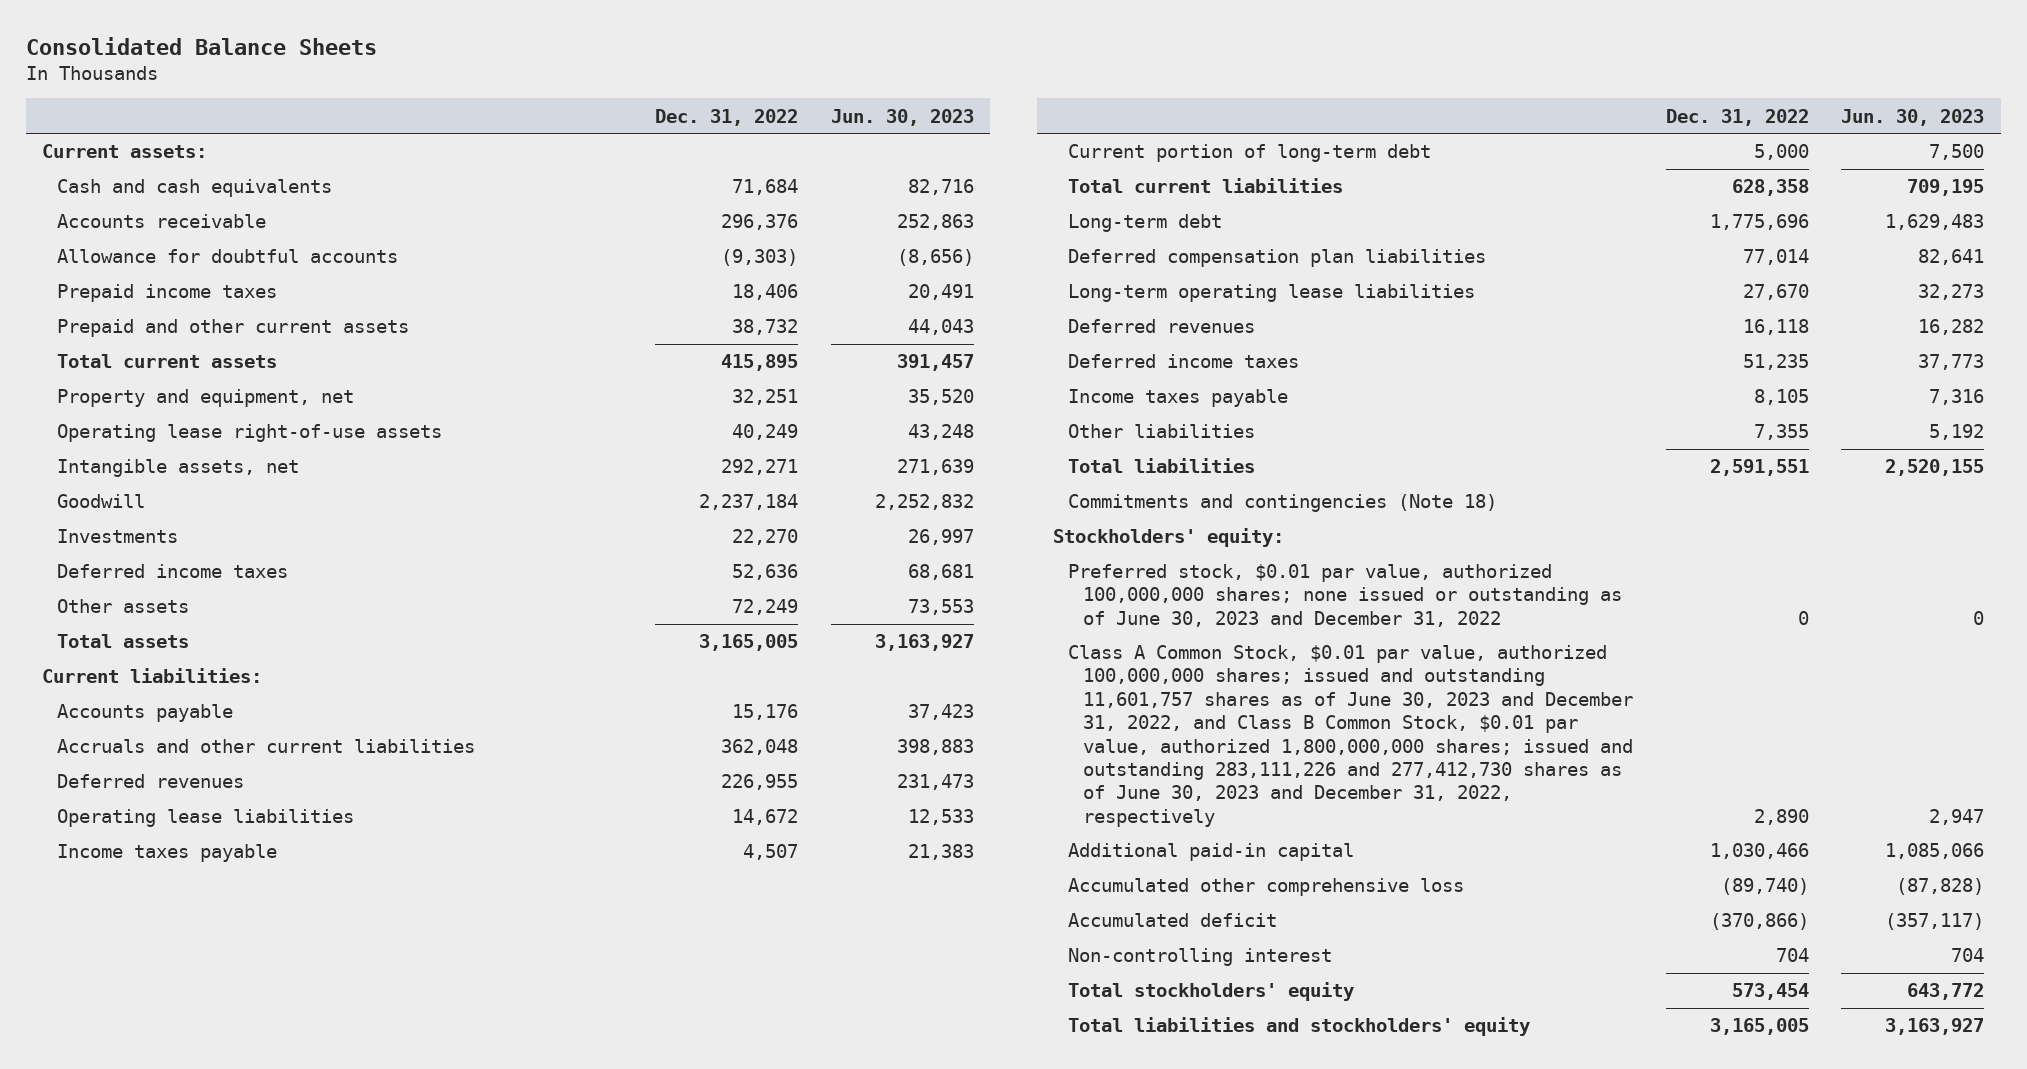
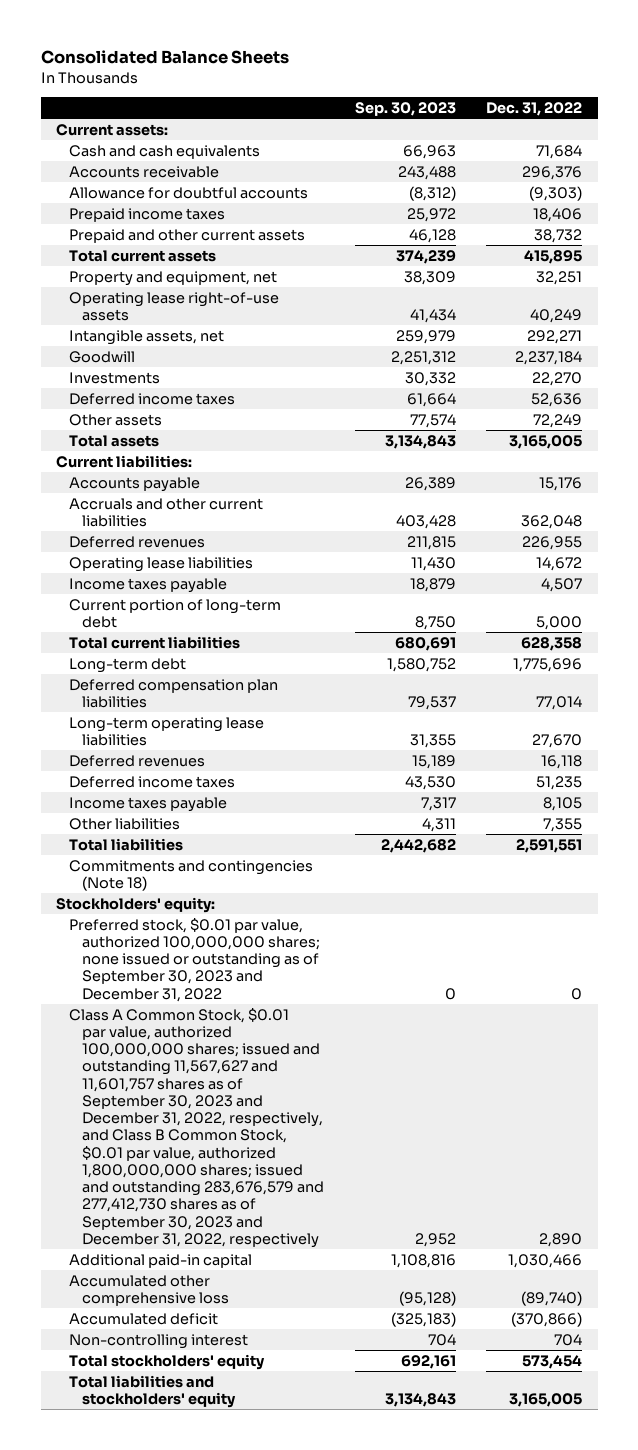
- | Dec. 31, 2022 | Jun. 30, 2023
+ | Sep. 30, 2023 | Dec. 31, 2022
- Preferred stock, $0.01 par value, authorized 100,000,000 shares; none issued or outstanding as of June 30, 2023 and December 31, 2022 | 0 | 0
- Class A Common Stock, $0.01 par value, authorized 100,000,000 shares; issued and outstanding 11,601,757 shares as of June 30, 2023 and December 31, 2022, and Class B Common Stock, $0.01 par value, authorized 1,800,000,000 shares; issued and outstanding 283,111,226 and 277,412,730 shares as of June 30, 2023 and December 31, 2022, respectively | 2,890 | 2,947
+ Preferred stock, $0.01 par value, authorized 100,000,000 shares; none issued or outstanding as of September 30, 2023 and December 31, 2022 | 0 | 0
+ Class A Common Stock, $0.01 par value, authorized 100,000,000 shares; issued and outstanding 11,567,627 and 11,601,757 shares as of September 30, 2023 and December 31, 2022, respectively, and Class B Common Stock, $0.01 par value, authorized 1,800,000,000 shares; issued and outstanding 283,676,579 and 277,412,730 shares as of September 30, 2023 and December 31, 2022, respectively | 2,952 | 2,890

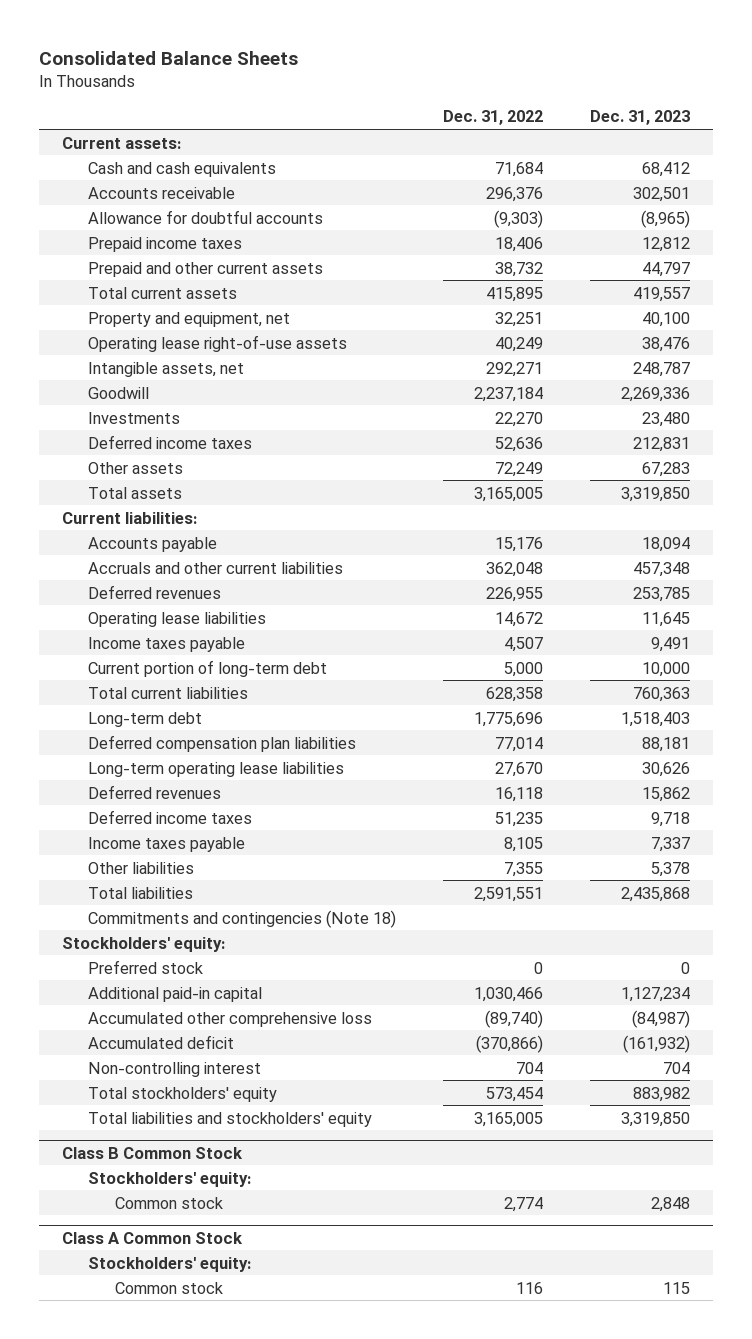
- | Sep. 30, 2023 | Dec. 31, 2022
+ | Dec. 31, 2022 | Dec. 31, 2023
- Preferred stock, $0.01 par value, authorized 100,000,000 shares; none issued or outstanding as of September 30, 2023 and December 31, 2022 | 0 | 0
- Class A Common Stock, $0.01 par value, authorized 100,000,000 shares; issued and outstanding 11,567,627 and 11,601,757 shares as of September 30, 2023 and December 31, 2022, respectively, and Class B Common Stock, $0.01 par value, authorized 1,800,000,000 shares; issued and outstanding 283,676,579 and 277,412,730 shares as of September 30, 2023 and December 31, 2022, respectively | 2,952 | 2,890
+ Preferred stock | 0 | 0
+ Class B Common Stock
+ Stockholders' equity:
+ Common stock | 2,774 | 2,848
+ Class A Common Stock
+ Stockholders' equity:
+ Common stock | 116 | 115

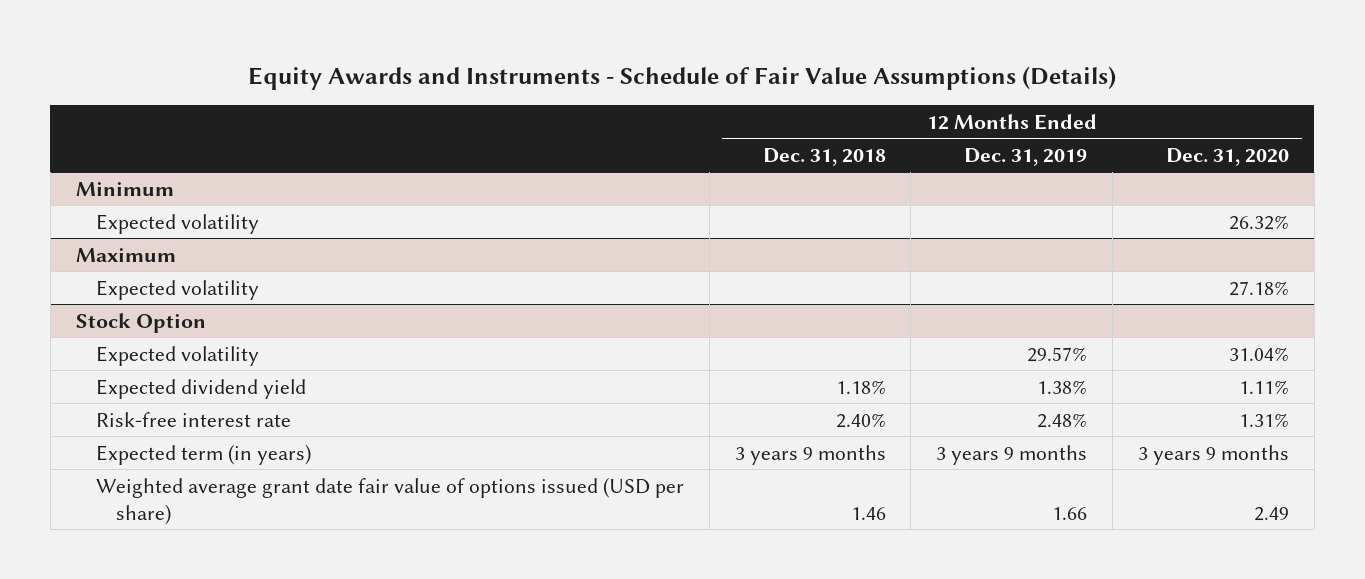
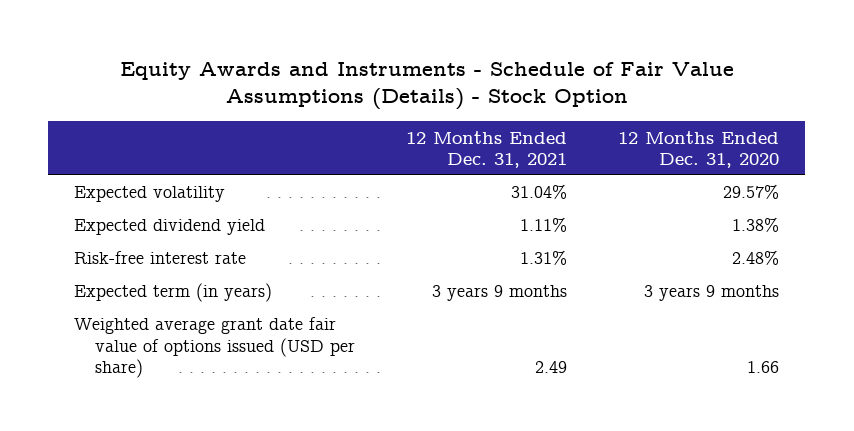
- Equity Awards and Instruments - Schedule of Fair Value Assumptions (Details)
+ Equity Awards and Instruments - Schedule of Fair Value Assumptions (Details) - Stock Option
- | 12 Months Ended Dec. 31, 2018 | 12 Months Ended Dec. 31, 2019 | 12 Months Ended Dec. 31, 2020
+ | 12 Months Ended Dec. 31, 2021 | 12 Months Ended Dec. 31, 2020
- Minimum
- Expected volatility | | | 26.32%
- Maximum
- Expected volatility | | | 27.18%
- Stock Option
- Expected volatility | | 29.57% | 31.04%
- Expected dividend yield | 1.18% | 1.38% | 1.11%
- Risk-free interest rate | 2.40% | 2.48% | 1.31%
+ Expected volatility | 31.04% | 29.57%
+ Expected dividend yield | 1.11% | 1.38%
+ Risk-free interest rate | 1.31% | 2.48%
- Weighted average grant date fair value of options issued (USD per share) | 1.46 | 1.66 | 2.49
+ Weighted average grant date fair value of options issued (USD per share) | 2.49 | 1.66

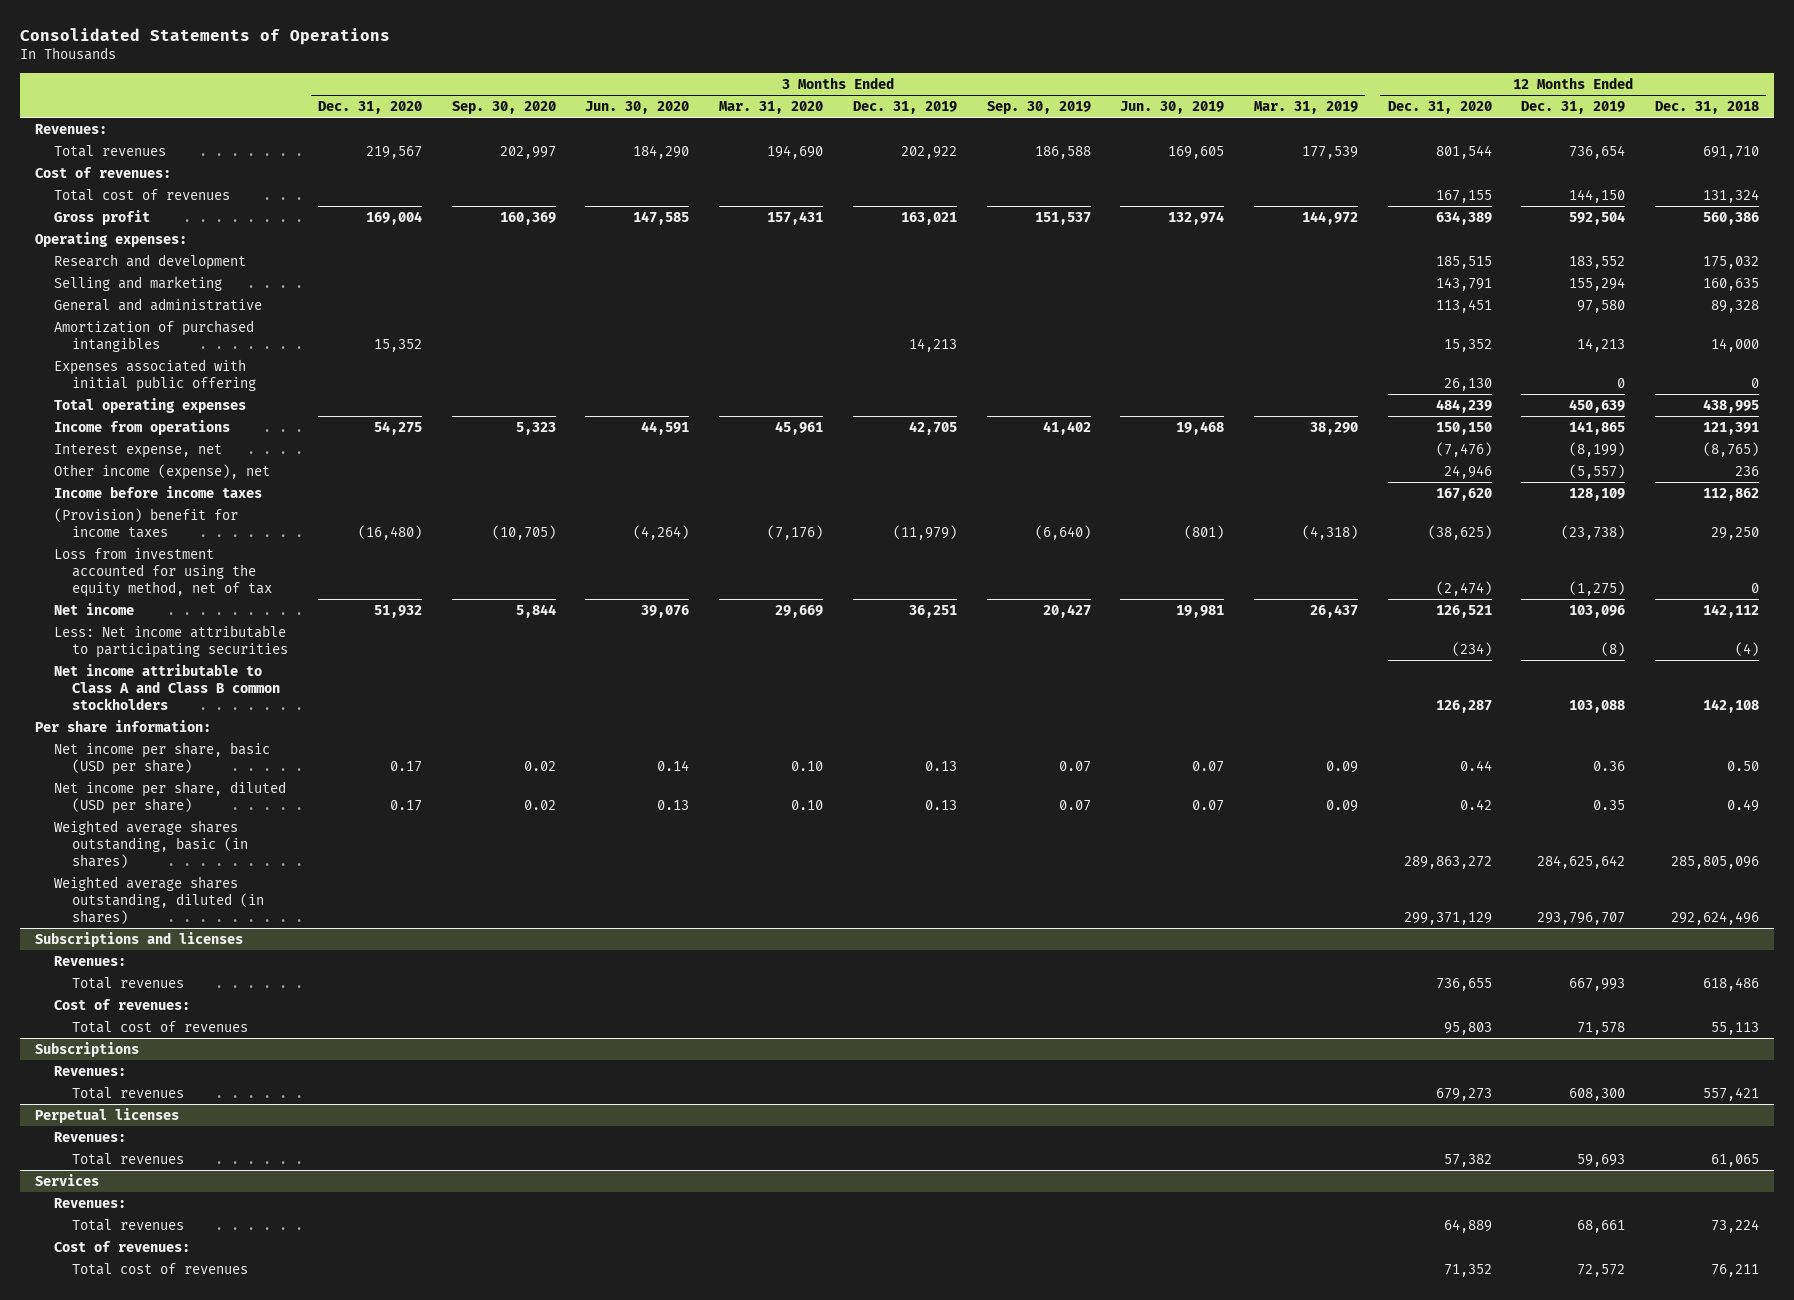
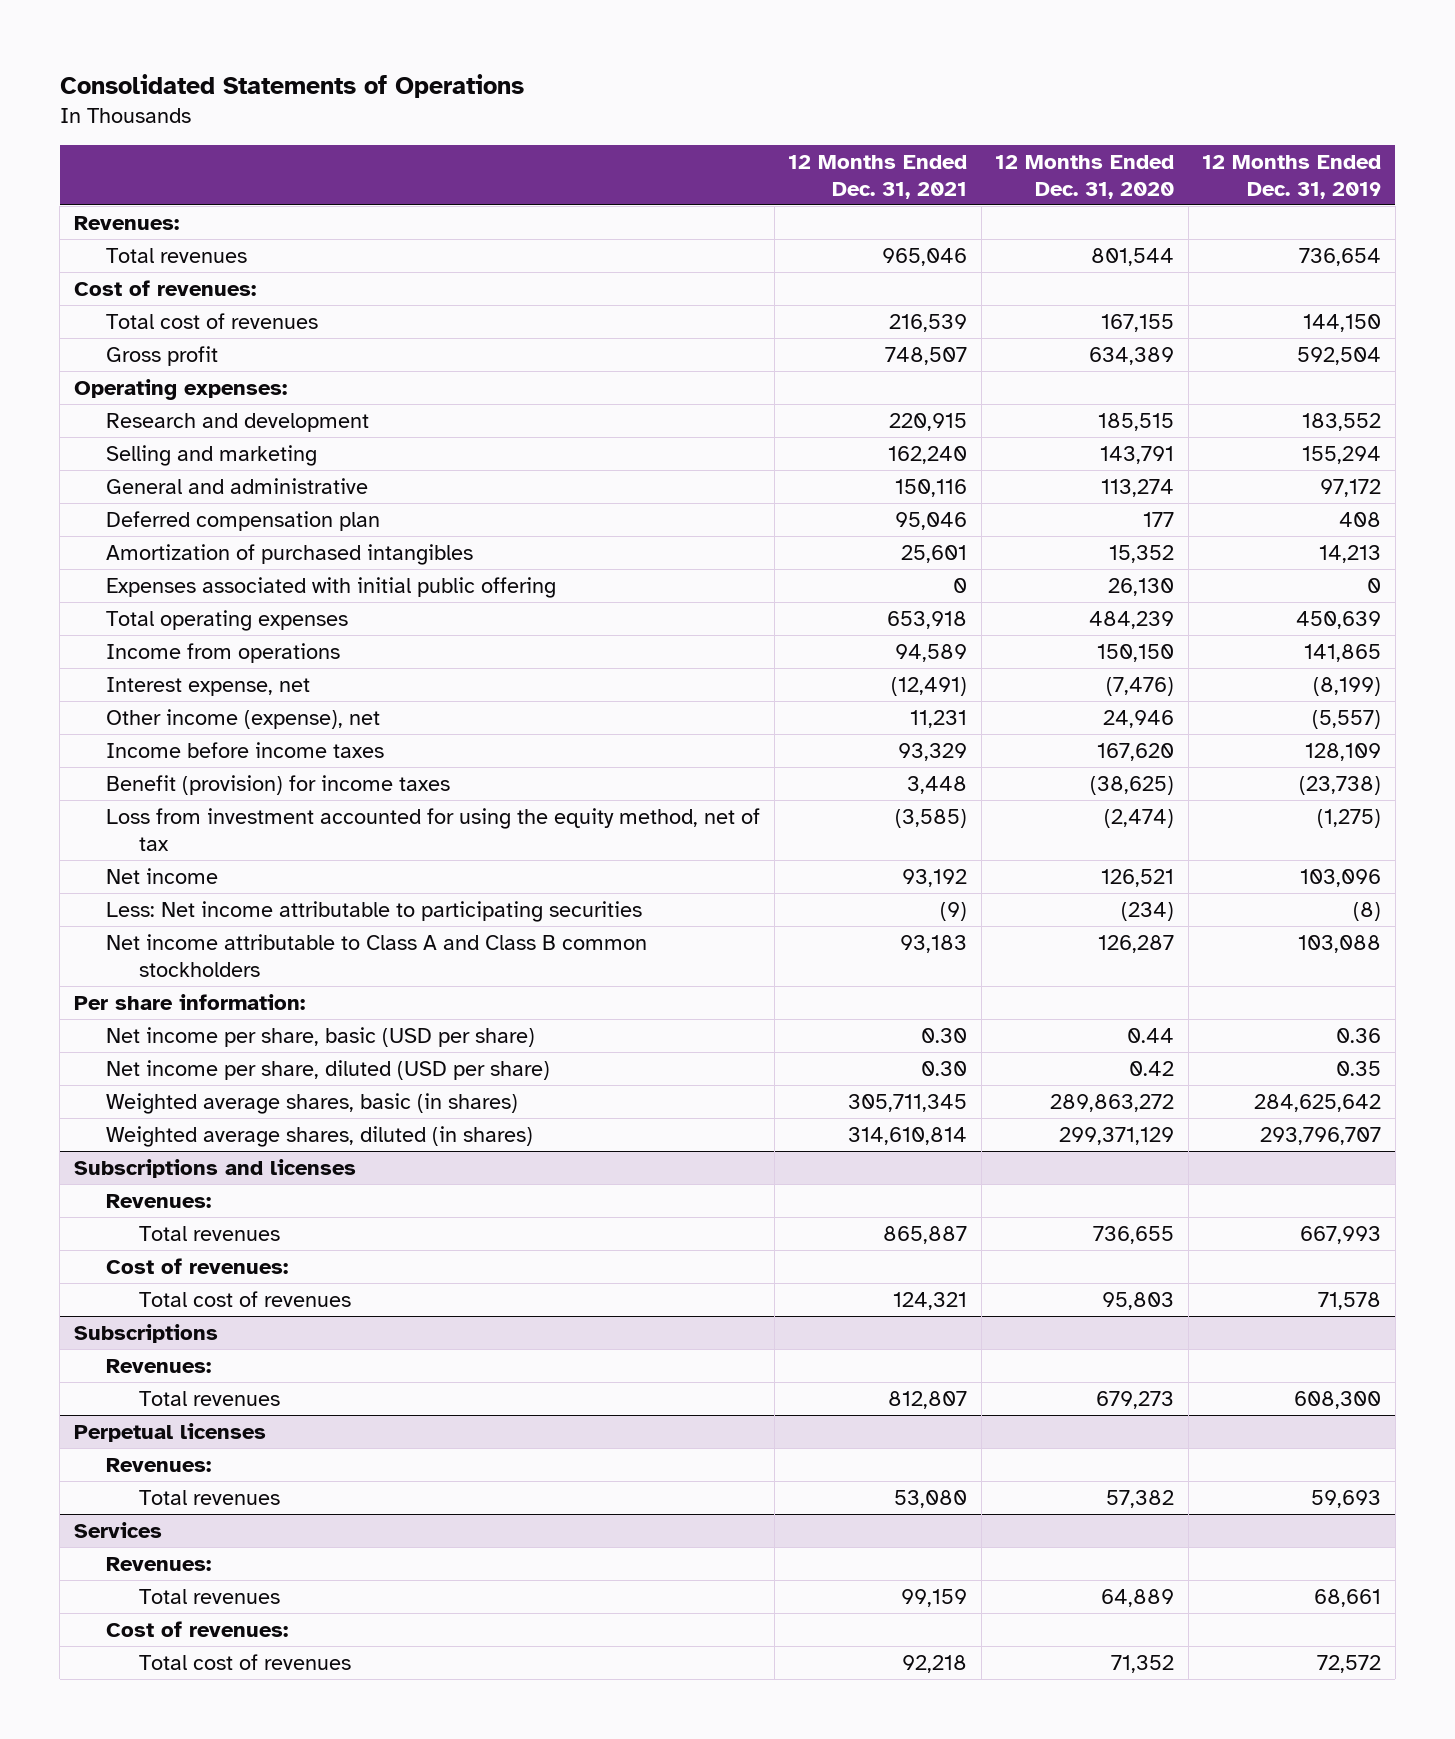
- | 3 Months Ended Dec. 31, 2020 | 3 Months Ended Sep. 30, 2020 | 3 Months Ended Jun. 30, 2020 | 3 Months Ended Mar. 31, 2020 | 3 Months Ended Dec. 31, 2019 | 3 Months Ended Sep. 30, 2019 | 3 Months Ended Jun. 30, 2019 | 3 Months Ended Mar. 31, 2019 | 12 Months Ended Dec. 31, 2020 | 12 Months Ended Dec. 31, 2019 | 12 Months Ended Dec. 31, 2018
+ | 12 Months Ended Dec. 31, 2021 | 12 Months Ended Dec. 31, 2020 | 12 Months Ended Dec. 31, 2019
- General and administrative | | | | | | | | | 113,451 | 97,580 | 89,328
+ General and administrative | 150,116 | 113,274 | 97,172
+ Deferred compensation plan | 95,046 | 177 | 408
- (Provision) benefit for income taxes | (16,480) | (10,705) | (4,264) | (7,176) | (11,979) | (6,640) | (801) | (4,318) | (38,625) | (23,738) | 29,250
+ Benefit (provision) for income taxes | 3,448 | (38,625) | (23,738)
- Weighted average shares outstanding, basic (in shares) | | | | | | | | | 289,863,272 | 284,625,642 | 285,805,096
- Weighted average shares outstanding, diluted (in shares) | | | | | | | | | 299,371,129 | 293,796,707 | 292,624,496
+ Weighted average shares, basic (in shares) | 305,711,345 | 289,863,272 | 284,625,642
+ Weighted average shares, diluted (in shares) | 314,610,814 | 299,371,129 | 293,796,707

